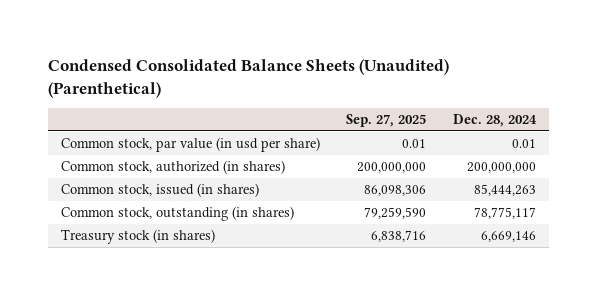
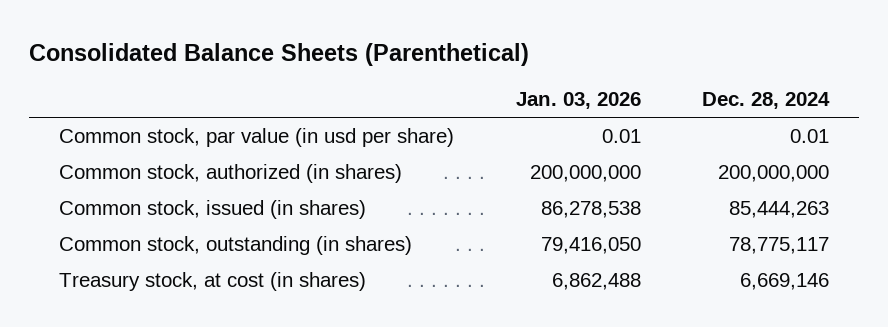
- Condensed Consolidated Balance Sheets (Unaudited) (Parenthetical)
+ Consolidated Balance Sheets (Parenthetical)
- | Sep. 27, 2025 | Dec. 28, 2024
+ | Jan. 03, 2026 | Dec. 28, 2024
- Treasury stock (in shares) | 6,838,716 | 6,669,146
+ Treasury stock, at cost (in shares) | 6,862,488 | 6,669,146

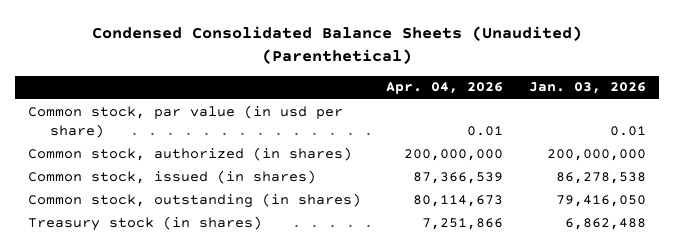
- Consolidated Balance Sheets (Parenthetical)
+ Condensed Consolidated Balance Sheets (Unaudited) (Parenthetical)
- | Jan. 03, 2026 | Dec. 28, 2024
+ | Apr. 04, 2026 | Jan. 03, 2026
- Treasury stock, at cost (in shares) | 6,862,488 | 6,669,146
+ Treasury stock (in shares) | 7,251,866 | 6,862,488

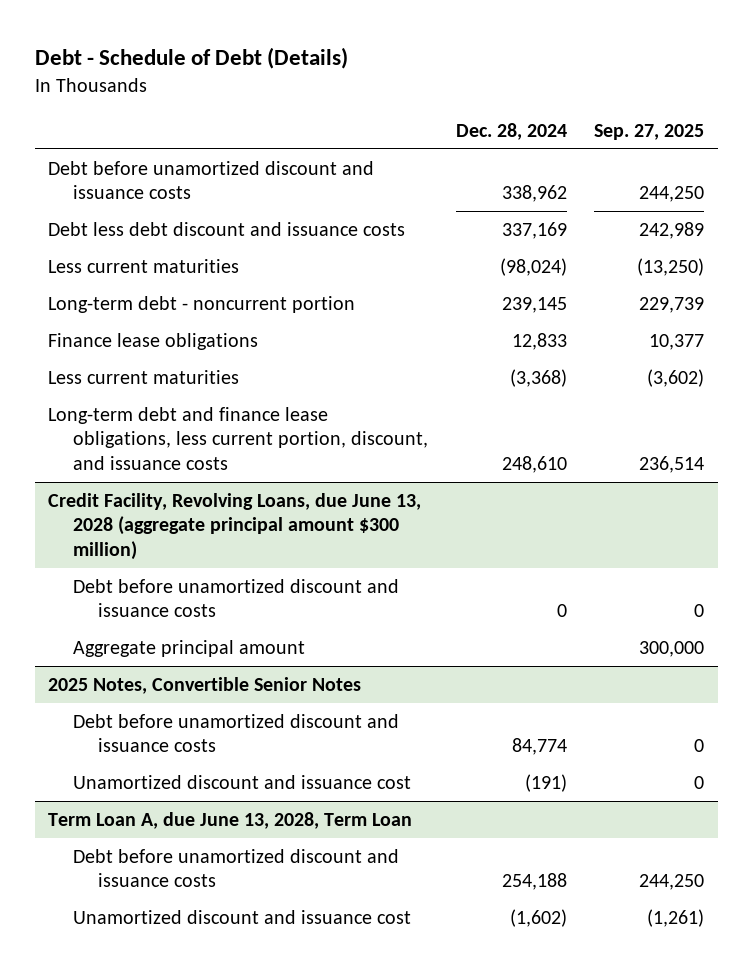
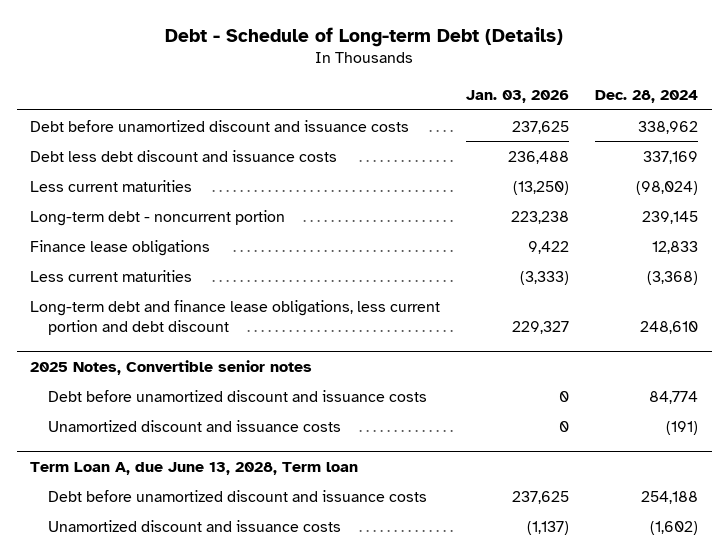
- Debt - Schedule of Debt (Details)
+ Debt - Schedule of Long-term Debt (Details)
- | Dec. 28, 2024 | Sep. 27, 2025
+ | Jan. 03, 2026 | Dec. 28, 2024
- Long-term debt and finance lease obligations, less current portion, discount, and issuance costs | 248,610 | 236,514
- Credit Facility, Revolving Loans, due June 13, 2028 (aggregate principal amount $300 million)
- Debt before unamortized discount and issuance costs | 0 | 0
- Aggregate principal amount | | 300,000
- 2025 Notes, Convertible Senior Notes
+ Long-term debt and finance lease obligations, less current portion and debt discount | 229,327 | 248,610
+ 2025 Notes, Convertible senior notes
- Unamortized discount and issuance cost | (191) | 0
- Term Loan A, due June 13, 2028, Term Loan
+ Unamortized discount and issuance costs | 0 | (191)
+ Term Loan A, due June 13, 2028, Term loan
- Unamortized discount and issuance cost | (1,602) | (1,261)
+ Unamortized discount and issuance costs | (1,137) | (1,602)

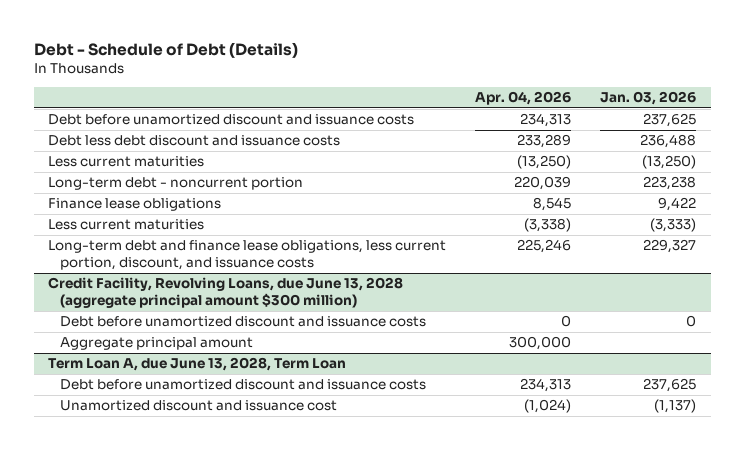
- Debt - Schedule of Long-term Debt (Details)
+ Debt - Schedule of Debt (Details)
- | Jan. 03, 2026 | Dec. 28, 2024
+ | Apr. 04, 2026 | Jan. 03, 2026
- Long-term debt and finance lease obligations, less current portion and debt discount | 229,327 | 248,610
- 2025 Notes, Convertible senior notes
+ Long-term debt and finance lease obligations, less current portion, discount, and issuance costs | 225,246 | 229,327
+ Credit Facility, Revolving Loans, due June 13, 2028 (aggregate principal amount $300 million)
- Unamortized discount and issuance costs | 0 | (191)
- Term Loan A, due June 13, 2028, Term loan
+ Aggregate principal amount | 300,000 |
+ Term Loan A, due June 13, 2028, Term Loan
- Unamortized discount and issuance costs | (1,137) | (1,602)
+ Unamortized discount and issuance cost | (1,024) | (1,137)

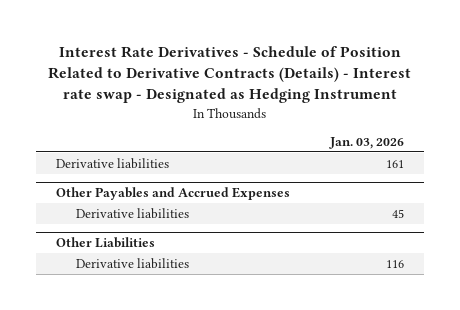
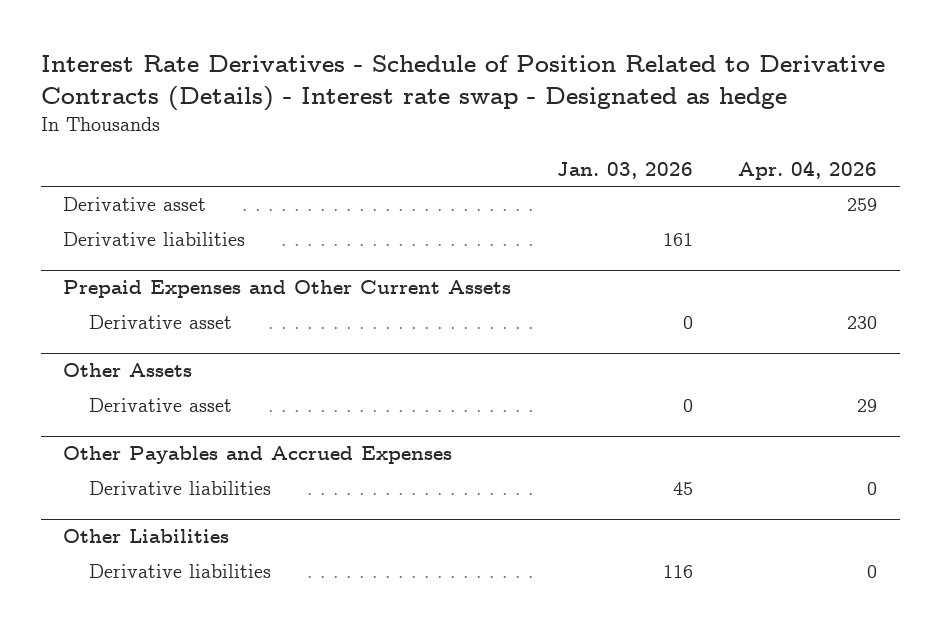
- Interest Rate Derivatives - Schedule of Position Related to Derivative Contracts (Details) - Interest rate swap - Designated as Hedging Instrument
+ Interest Rate Derivatives - Schedule of Position Related to Derivative Contracts (Details) - Interest rate swap - Designated as hedge
- | Jan. 03, 2026
+ | Jan. 03, 2026 | Apr. 04, 2026
+ Derivative asset | | 259
+ Prepaid Expenses and Other Current Assets
+ Derivative asset | 0 | 230
+ Other Assets
+ Derivative asset | 0 | 29

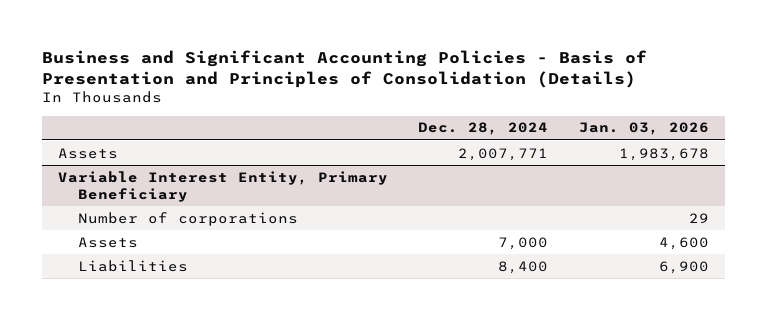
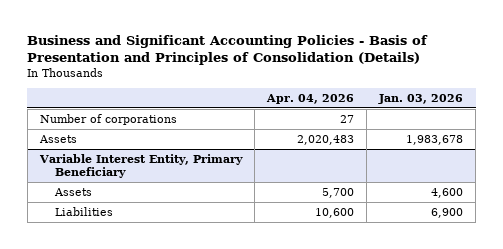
- | Dec. 28, 2024 | Jan. 03, 2026
+ | Apr. 04, 2026 | Jan. 03, 2026
+ Number of corporations | 27 |
@ Variable Interest Entity, Primary Beneficiary
- Number of corporations | | 29

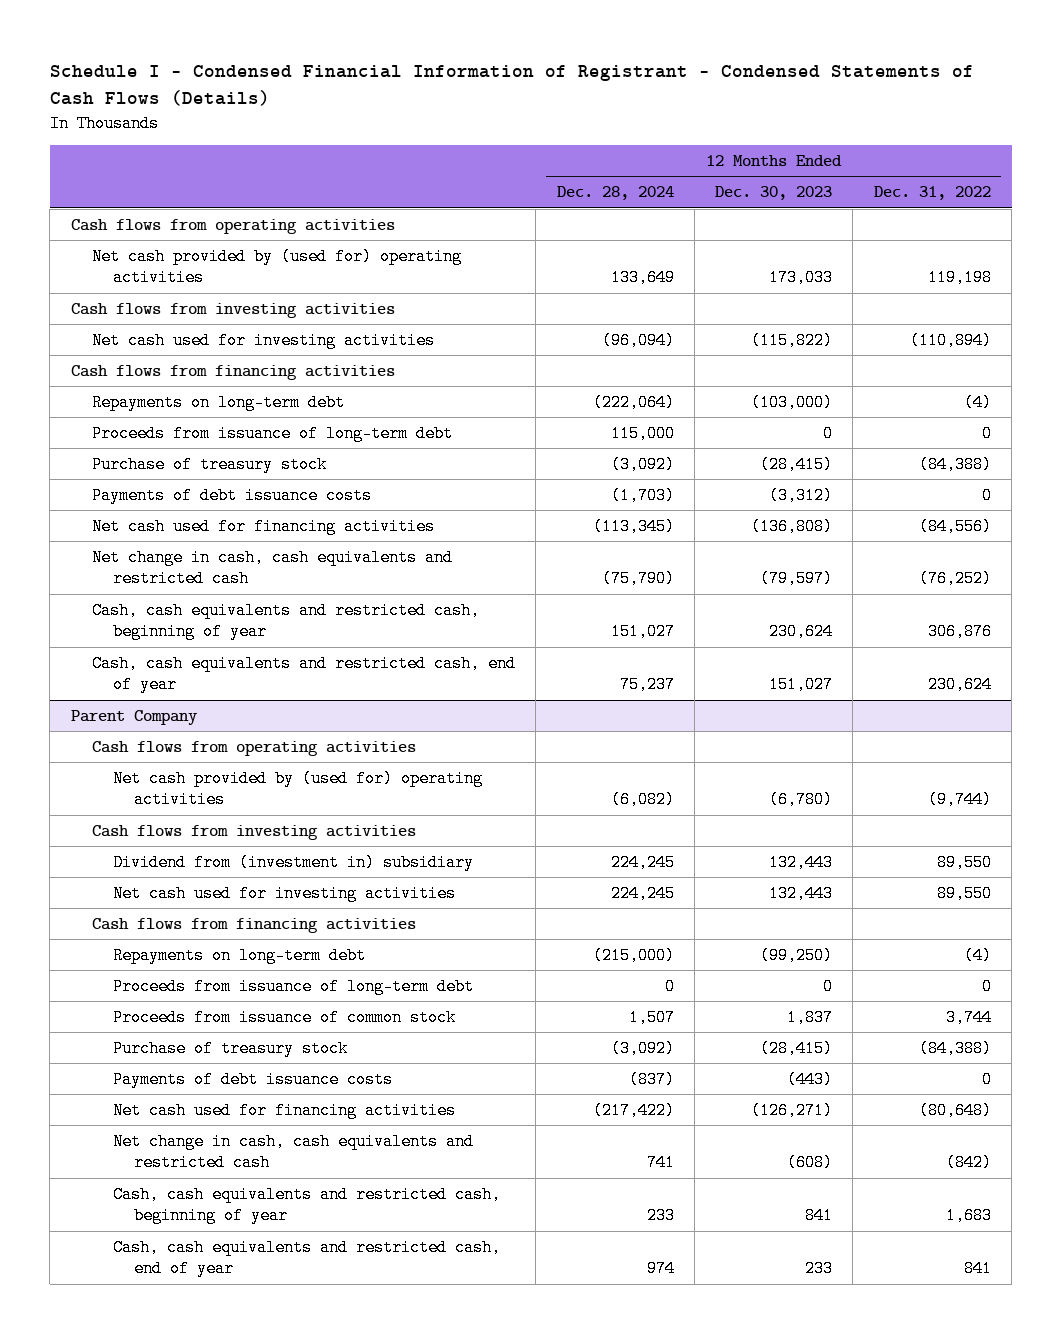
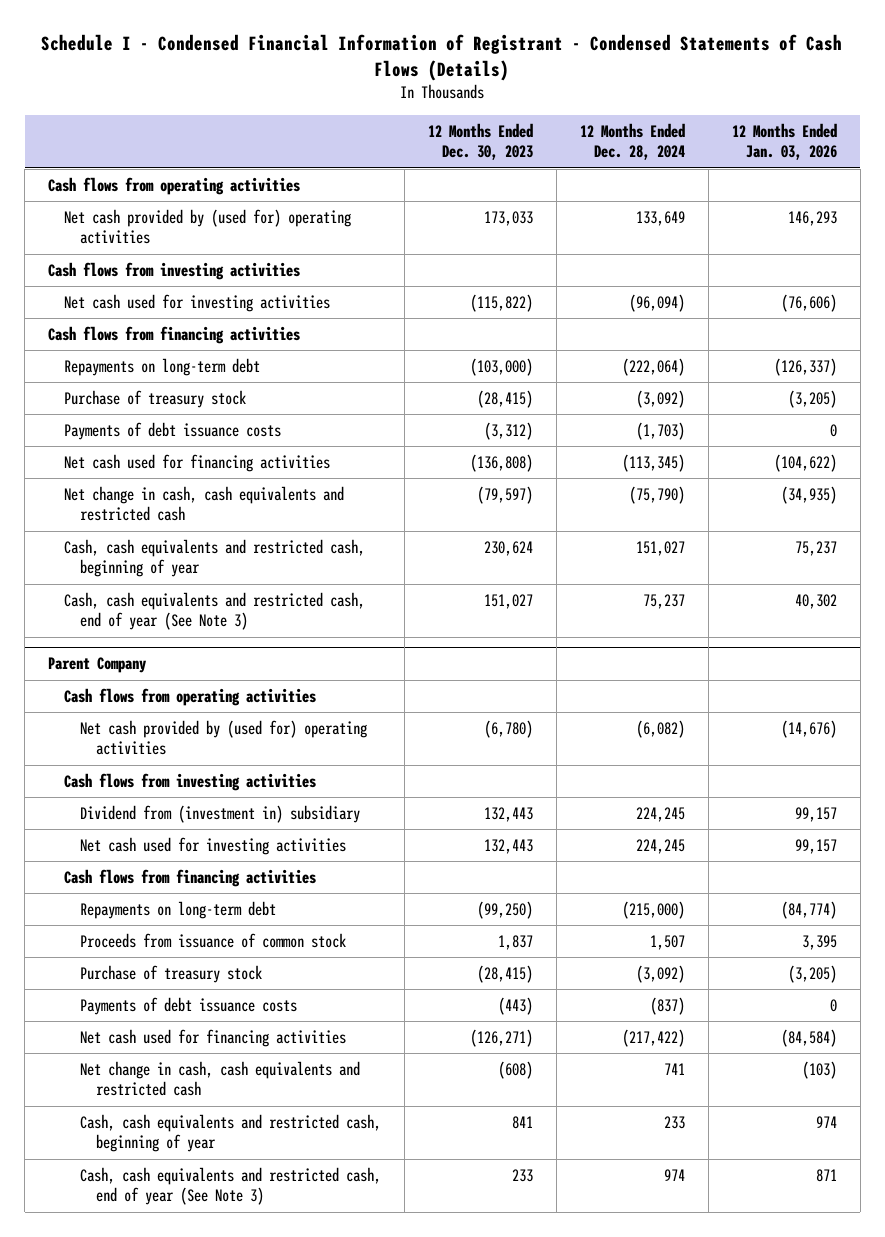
- | 12 Months Ended Dec. 28, 2024 | 12 Months Ended Dec. 30, 2023 | 12 Months Ended Dec. 31, 2022
+ | 12 Months Ended Dec. 30, 2023 | 12 Months Ended Dec. 28, 2024 | 12 Months Ended Jan. 03, 2026
- Proceeds from issuance of long-term debt | 115,000 | 0 | 0
- Cash, cash equivalents and restricted cash, end of year | 75,237 | 151,027 | 230,624
+ Cash, cash equivalents and restricted cash, end of year (See Note 3) | 151,027 | 75,237 | 40,302
@ Parent Company
- Proceeds from issuance of long-term debt | 0 | 0 | 0
- Cash, cash equivalents and restricted cash, end of year | 974 | 233 | 841
+ Cash, cash equivalents and restricted cash, end of year (See Note 3) | 233 | 974 | 871

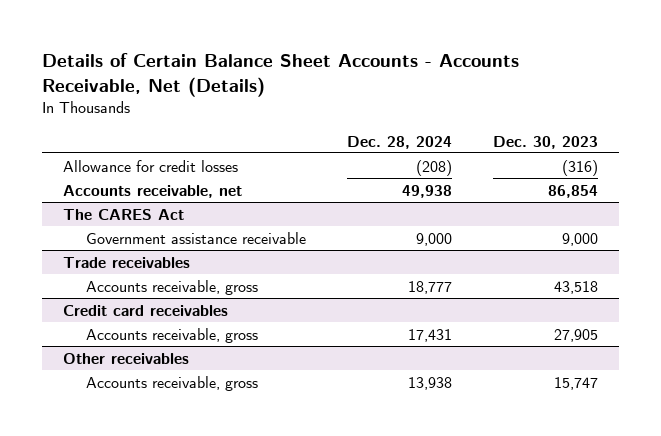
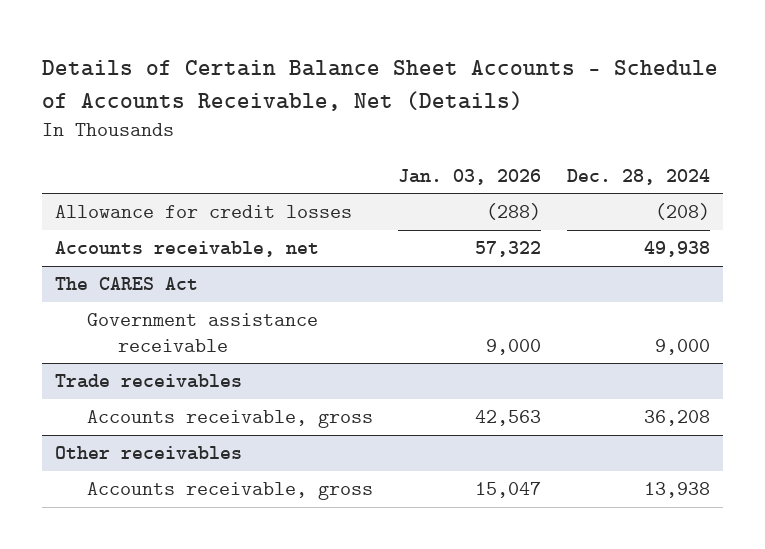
- Details of Certain Balance Sheet Accounts - Accounts Receivable, Net (Details)
+ Details of Certain Balance Sheet Accounts - Schedule of Accounts Receivable, Net (Details)
- | Dec. 28, 2024 | Dec. 30, 2023
+ | Jan. 03, 2026 | Dec. 28, 2024
@ Trade receivables
- Accounts receivable, gross | 18,777 | 43,518
- Credit card receivables
- Accounts receivable, gross | 17,431 | 27,905
@ Trade receivables
+ Accounts receivable, gross | 42,563 | 36,208

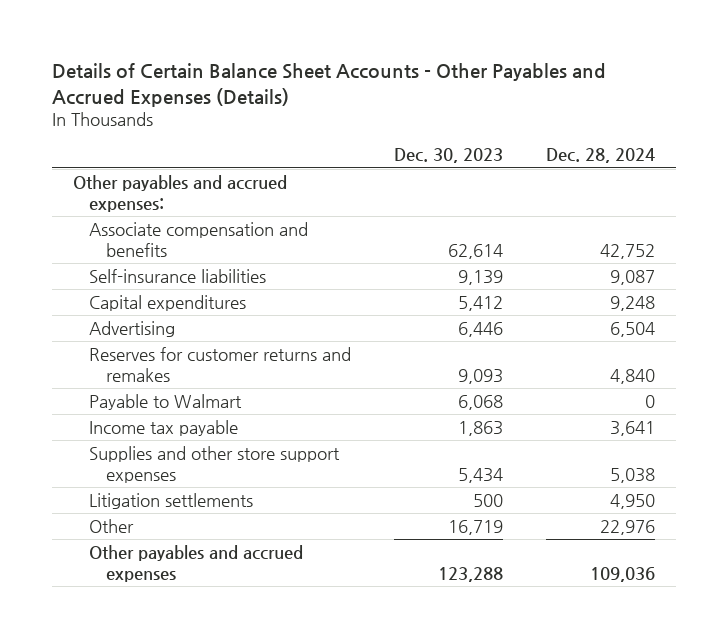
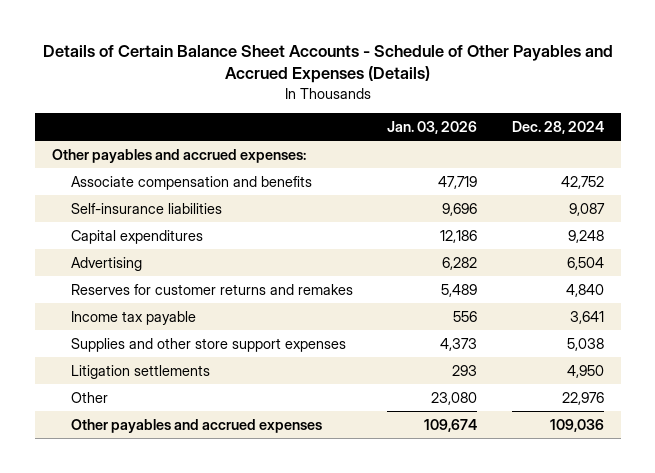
- Details of Certain Balance Sheet Accounts - Other Payables and Accrued Expenses (Details)
+ Details of Certain Balance Sheet Accounts - Schedule of Other Payables and Accrued Expenses (Details)
- | Dec. 30, 2023 | Dec. 28, 2024
+ | Jan. 03, 2026 | Dec. 28, 2024
- Payable to Walmart | 6,068 | 0

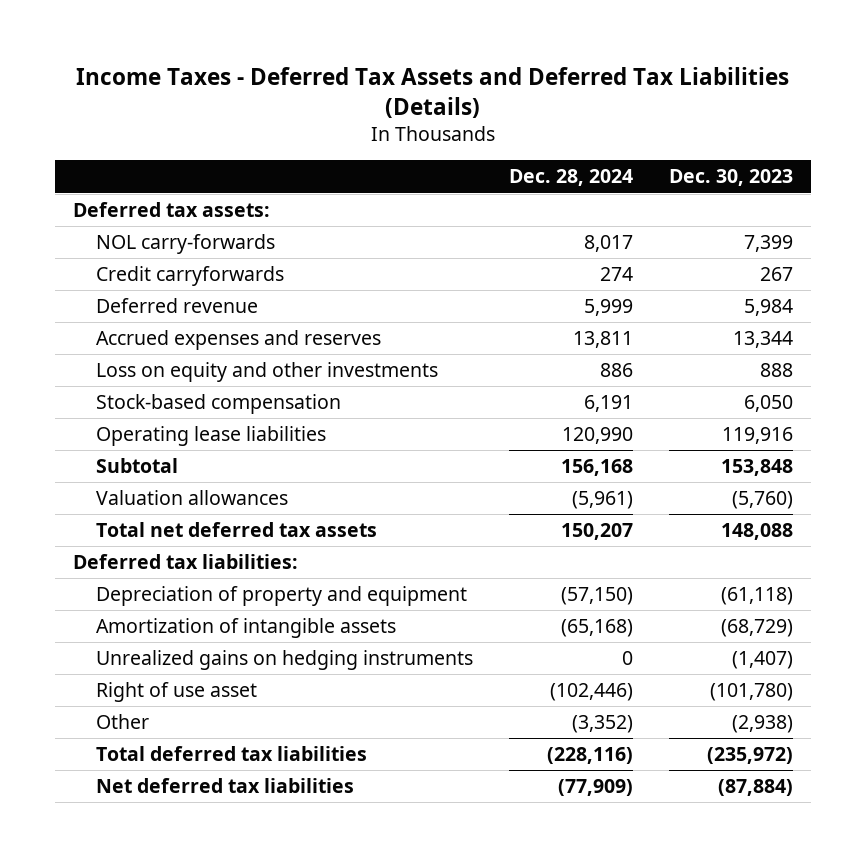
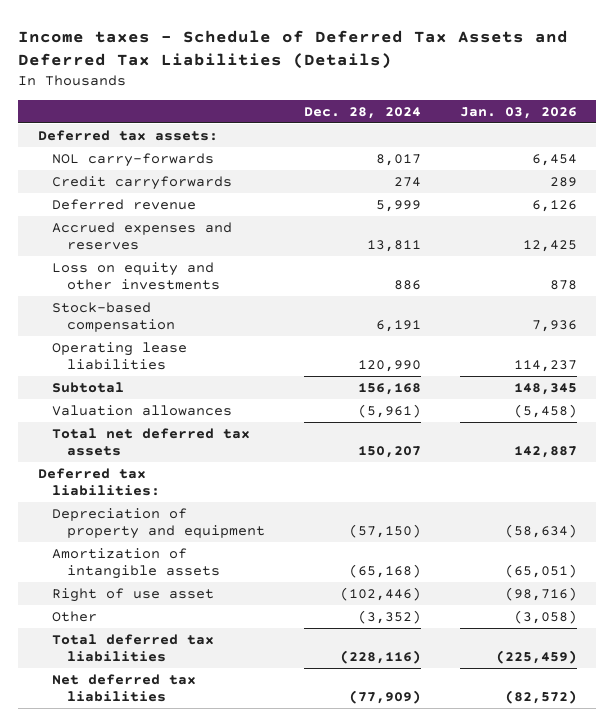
- Income Taxes - Deferred Tax Assets and Deferred Tax Liabilities (Details)
+ Income taxes - Schedule of Deferred Tax Assets and Deferred Tax Liabilities (Details)
- | Dec. 28, 2024 | Dec. 30, 2023
+ | Dec. 28, 2024 | Jan. 03, 2026
- Unrealized gains on hedging instruments | 0 | (1,407)

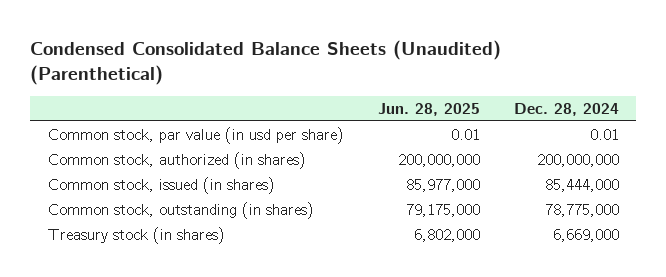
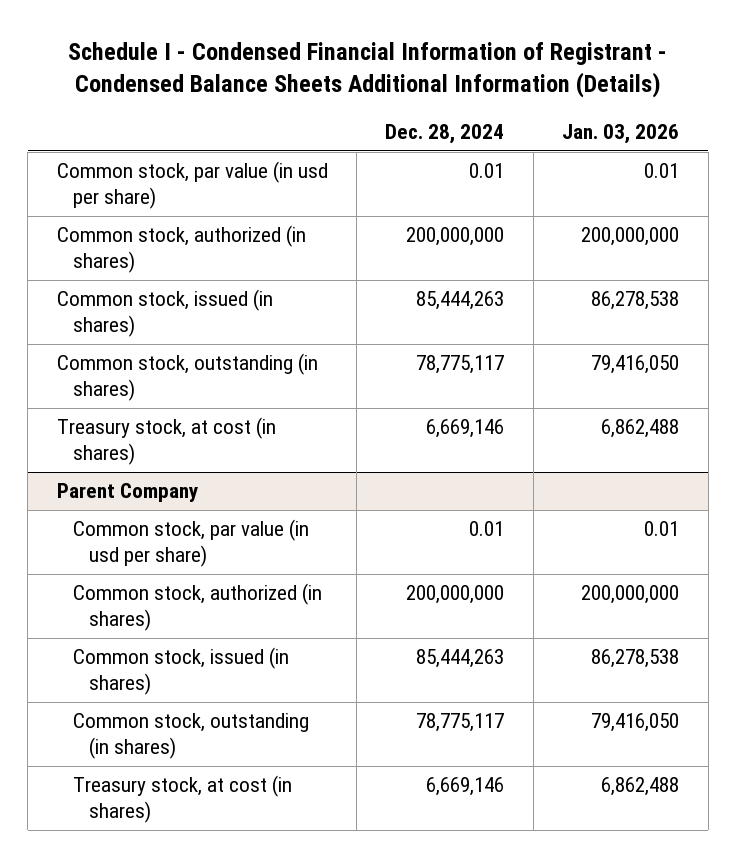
- Condensed Consolidated Balance Sheets (Unaudited) (Parenthetical)
+ Schedule I - Condensed Financial Information of Registrant - Condensed Balance Sheets Additional Information (Details)
- | Jun. 28, 2025 | Dec. 28, 2024
+ | Dec. 28, 2024 | Jan. 03, 2026
- Common stock, issued (in shares) | 85,977,000 | 85,444,000
- Common stock, outstanding (in shares) | 79,175,000 | 78,775,000
- Treasury stock (in shares) | 6,802,000 | 6,669,000
+ Common stock, issued (in shares) | 85,444,263 | 86,278,538
+ Common stock, outstanding (in shares) | 78,775,117 | 79,416,050
+ Treasury stock, at cost (in shares) | 6,669,146 | 6,862,488
+ Parent Company
+ Common stock, par value (in usd per share) | 0.01 | 0.01
+ Common stock, authorized (in shares) | 200,000,000 | 200,000,000
+ Common stock, issued (in shares) | 85,444,263 | 86,278,538
+ Common stock, outstanding (in shares) | 78,775,117 | 79,416,050
+ Treasury stock, at cost (in shares) | 6,669,146 | 6,862,488

